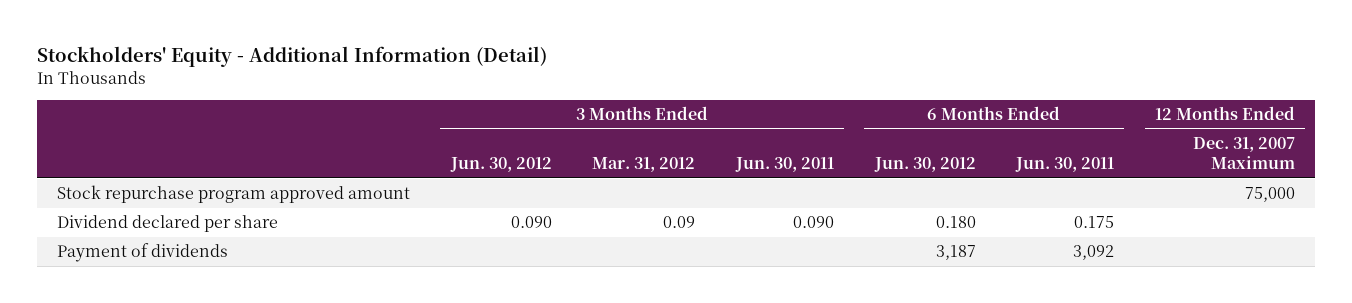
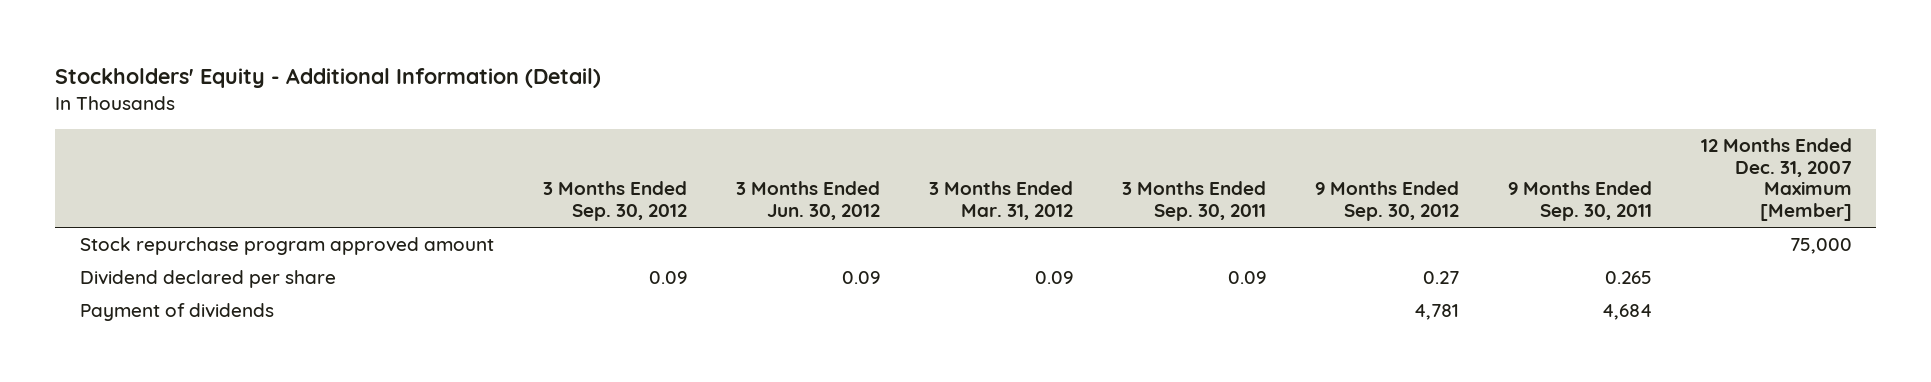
- | 3 Months Ended Jun. 30, 2012 | 3 Months Ended Mar. 31, 2012 | 3 Months Ended Jun. 30, 2011 | 6 Months Ended Jun. 30, 2012 | 6 Months Ended Jun. 30, 2011 | 12 Months Ended Dec. 31, 2007 Maximum
+ | 3 Months Ended Sep. 30, 2012 | 3 Months Ended Jun. 30, 2012 | 3 Months Ended Mar. 31, 2012 | 3 Months Ended Sep. 30, 2011 | 9 Months Ended Sep. 30, 2012 | 9 Months Ended Sep. 30, 2011 | 12 Months Ended Dec. 31, 2007 Maximum [Member]
- Dividend declared per share | 0.090 | 0.09 | 0.090 | 0.180 | 0.175 |
+ Dividend declared per share | 0.09 | 0.09 | 0.09 | 0.09 | 0.27 | 0.265 |

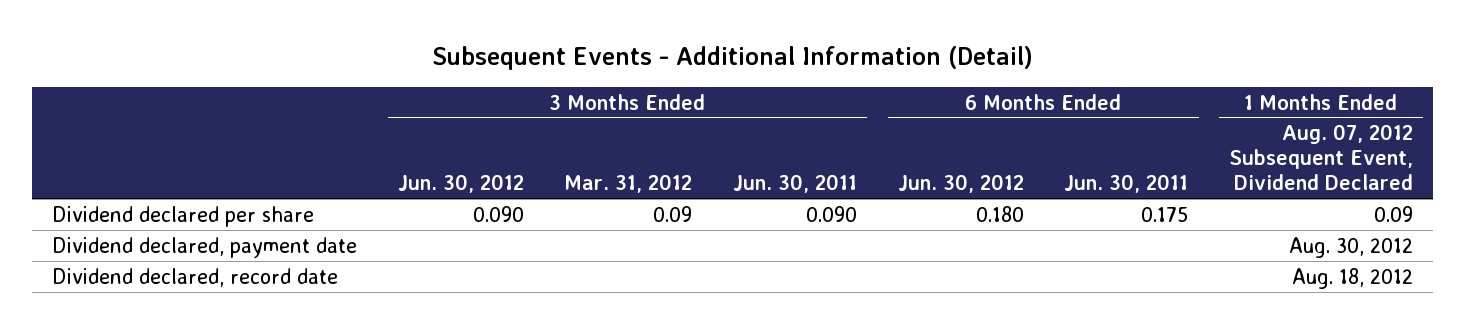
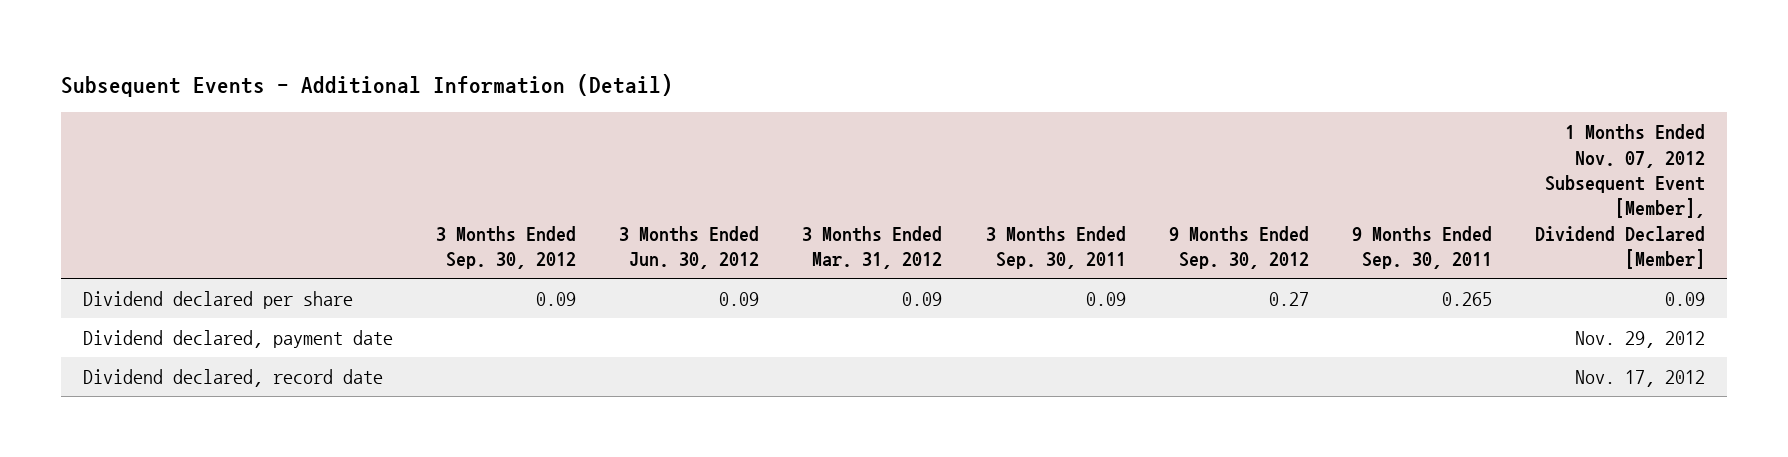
- | 3 Months Ended Jun. 30, 2012 | 3 Months Ended Mar. 31, 2012 | 3 Months Ended Jun. 30, 2011 | 6 Months Ended Jun. 30, 2012 | 6 Months Ended Jun. 30, 2011 | 1 Months Ended Aug. 07, 2012 Subsequent Event, Dividend Declared
+ | 3 Months Ended Sep. 30, 2012 | 3 Months Ended Jun. 30, 2012 | 3 Months Ended Mar. 31, 2012 | 3 Months Ended Sep. 30, 2011 | 9 Months Ended Sep. 30, 2012 | 9 Months Ended Sep. 30, 2011 | 1 Months Ended Nov. 07, 2012 Subsequent Event [Member], Dividend Declared [Member]
- Dividend declared per share | 0.090 | 0.09 | 0.090 | 0.180 | 0.175 | 0.09
+ Dividend declared per share | 0.09 | 0.09 | 0.09 | 0.09 | 0.27 | 0.265 | 0.09

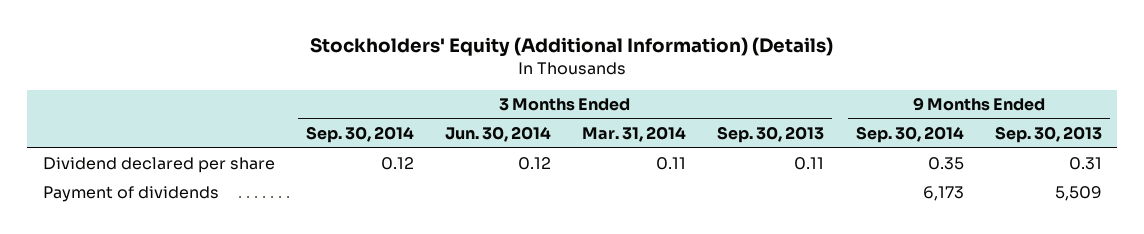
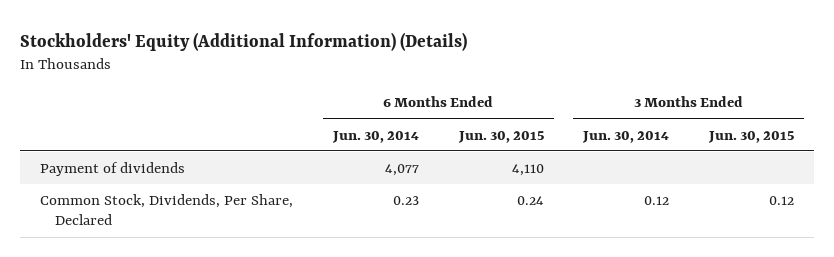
- | 3 Months Ended Sep. 30, 2014 | 3 Months Ended Jun. 30, 2014 | 3 Months Ended Mar. 31, 2014 | 3 Months Ended Sep. 30, 2013 | 9 Months Ended Sep. 30, 2014 | 9 Months Ended Sep. 30, 2013
+ | 6 Months Ended Jun. 30, 2014 | 6 Months Ended Jun. 30, 2015 | 3 Months Ended Jun. 30, 2014 | 3 Months Ended Jun. 30, 2015
- Dividend declared per share | 0.12 | 0.12 | 0.11 | 0.11 | 0.35 | 0.31
+ Common Stock, Dividends, Per Share, Declared | 0.23 | 0.24 | 0.12 | 0.12

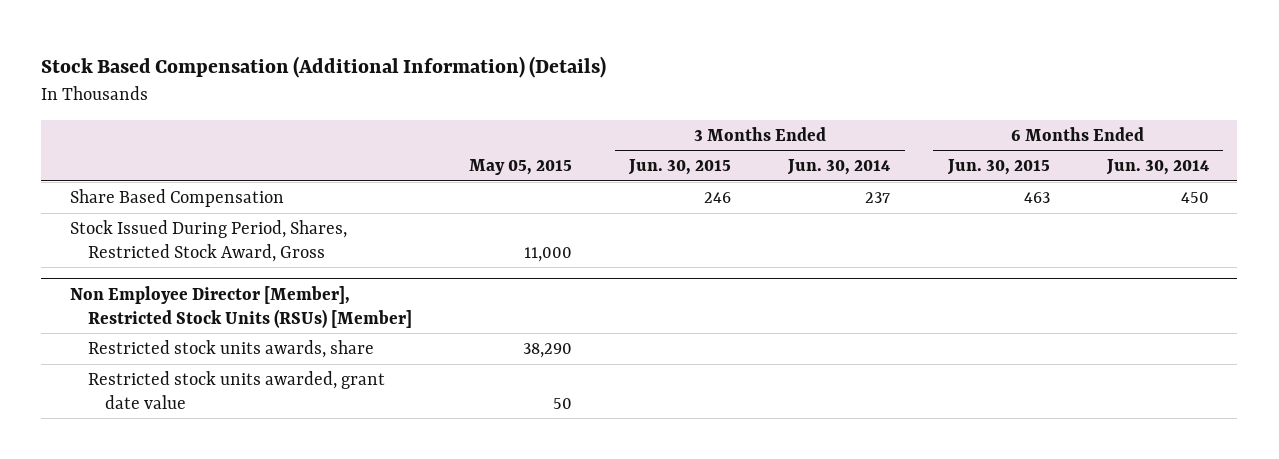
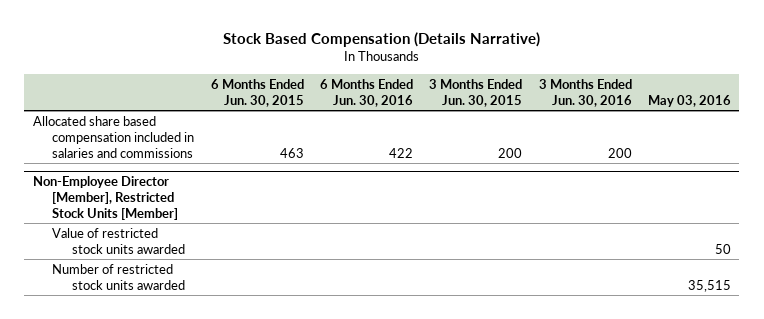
- Stock Based Compensation (Additional Information) (Details)
+ Stock Based Compensation (Details Narrative)
- | May 05, 2015 | 3 Months Ended Jun. 30, 2015 | 3 Months Ended Jun. 30, 2014 | 6 Months Ended Jun. 30, 2015 | 6 Months Ended Jun. 30, 2014
+ | 6 Months Ended Jun. 30, 2015 | 6 Months Ended Jun. 30, 2016 | 3 Months Ended Jun. 30, 2015 | 3 Months Ended Jun. 30, 2016 | May 03, 2016
- Share Based Compensation | | 246 | 237 | 463 | 450
- Stock Issued During Period, Shares, Restricted Stock Award, Gross | 11,000 | | | |
- Non Employee Director [Member], Restricted Stock Units (RSUs) [Member]
- Restricted stock units awards, share | 38,290 | | | |
- Restricted stock units awarded, grant date value | 50 | | | |
+ Allocated share based compensation included in salaries and commissions | 463 | 422 | 200 | 200 |
+ Non-Employee Director [Member], Restricted Stock Units [Member]
+ Value of restricted stock units awarded | | | | | 50
+ Number of restricted stock units awarded | | | | | 35,515

